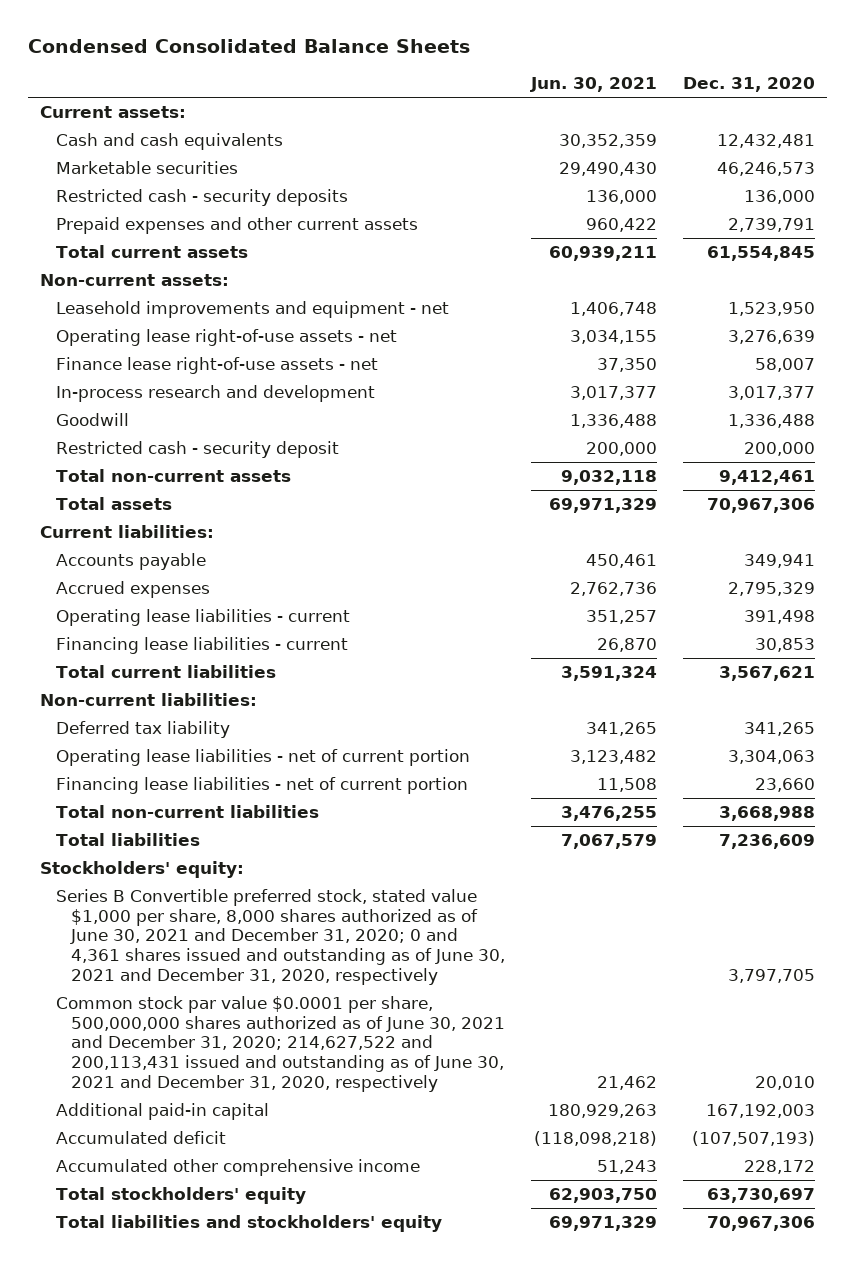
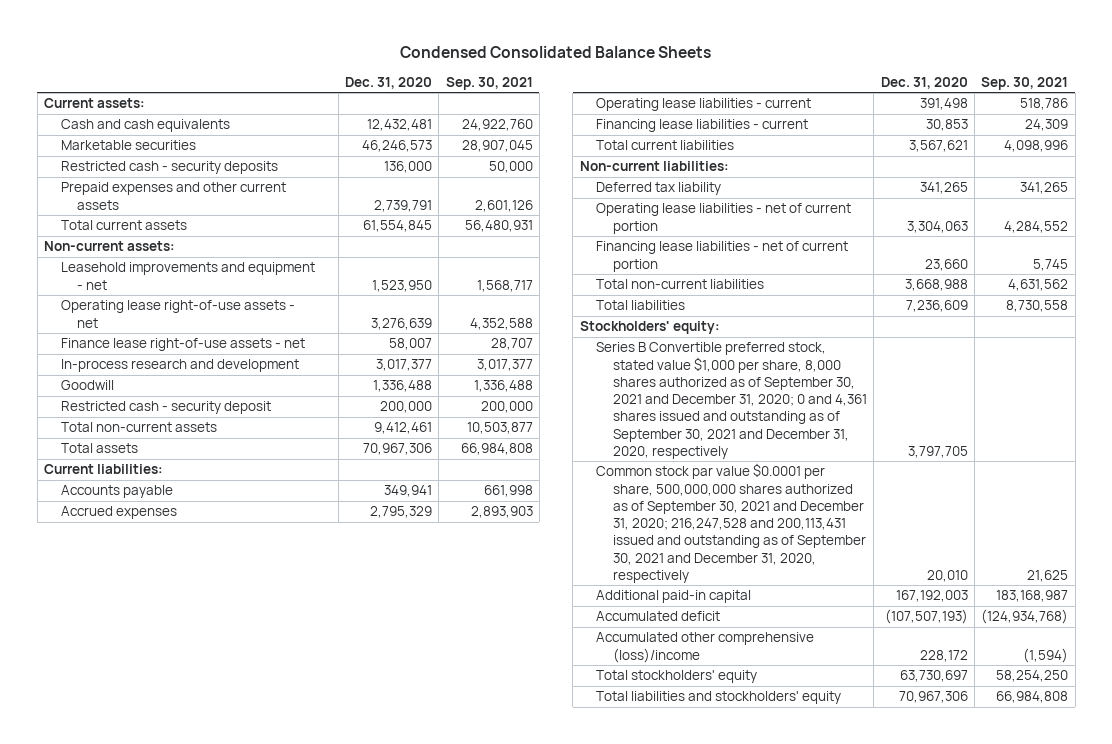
- | Jun. 30, 2021 | Dec. 31, 2020
+ | Dec. 31, 2020 | Sep. 30, 2021
- Series B Convertible preferred stock, stated value $1,000 per share, 8,000 shares authorized as of June 30, 2021 and December 31, 2020; 0 and 4,361 shares issued and outstanding as of June 30, 2021 and December 31, 2020, respectively | | 3,797,705
- Common stock par value $0.0001 per share, 500,000,000 shares authorized as of June 30, 2021 and December 31, 2020; 214,627,522 and 200,113,431 issued and outstanding as of June 30, 2021 and December 31, 2020, respectively | 21,462 | 20,010
+ Series B Convertible preferred stock, stated value $1,000 per share, 8,000 shares authorized as of September 30, 2021 and December 31, 2020; 0 and 4,361 shares issued and outstanding as of September 30, 2021 and December 31, 2020, respectively | 3,797,705 |
+ Common stock par value $0.0001 per share, 500,000,000 shares authorized as of September 30, 2021 and December 31, 2020; 216,247,528 and 200,113,431 issued and outstanding as of September 30, 2021 and December 31, 2020, respectively | 20,010 | 21,625
- Accumulated other comprehensive income | 51,243 | 228,172
+ Accumulated other comprehensive (loss)/income | 228,172 | (1,594)

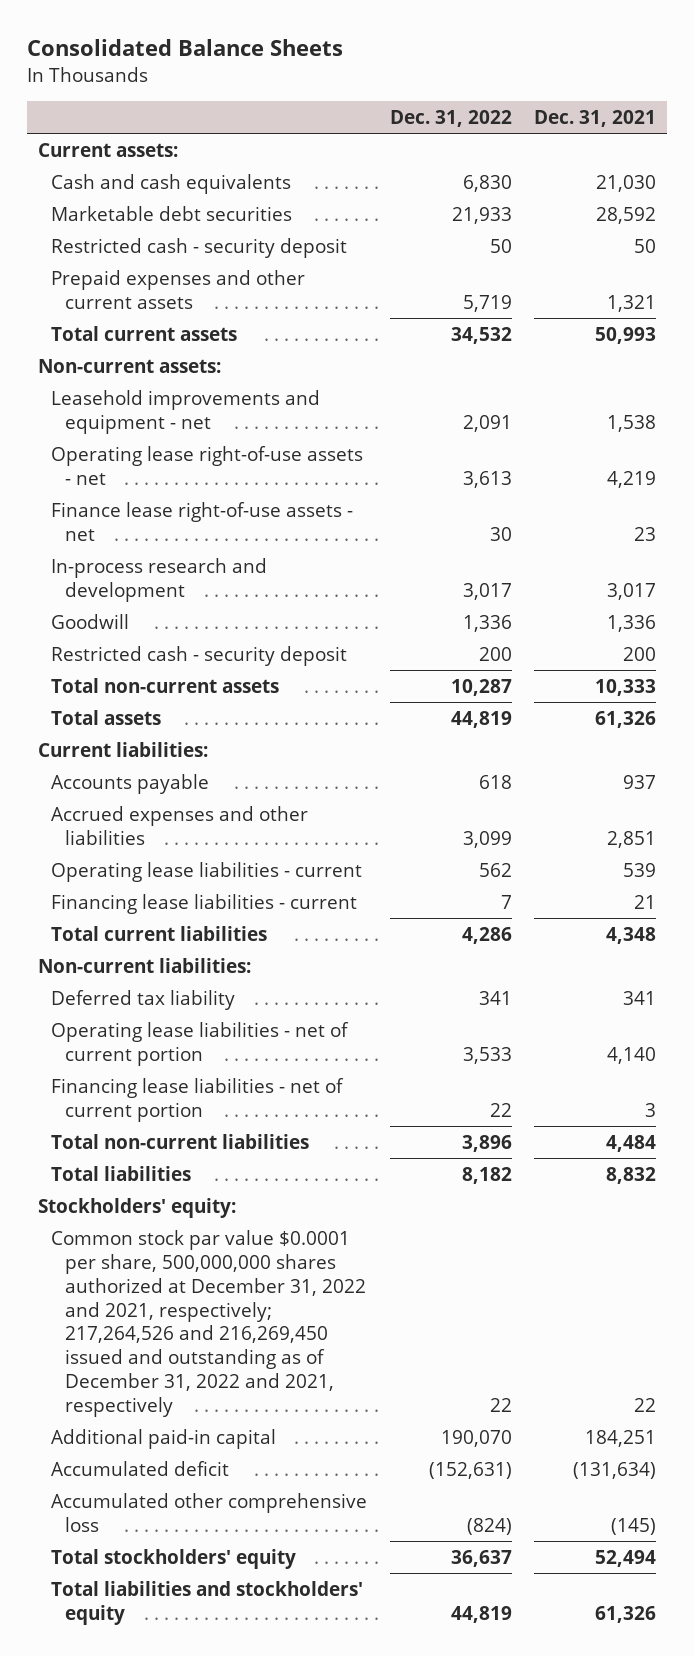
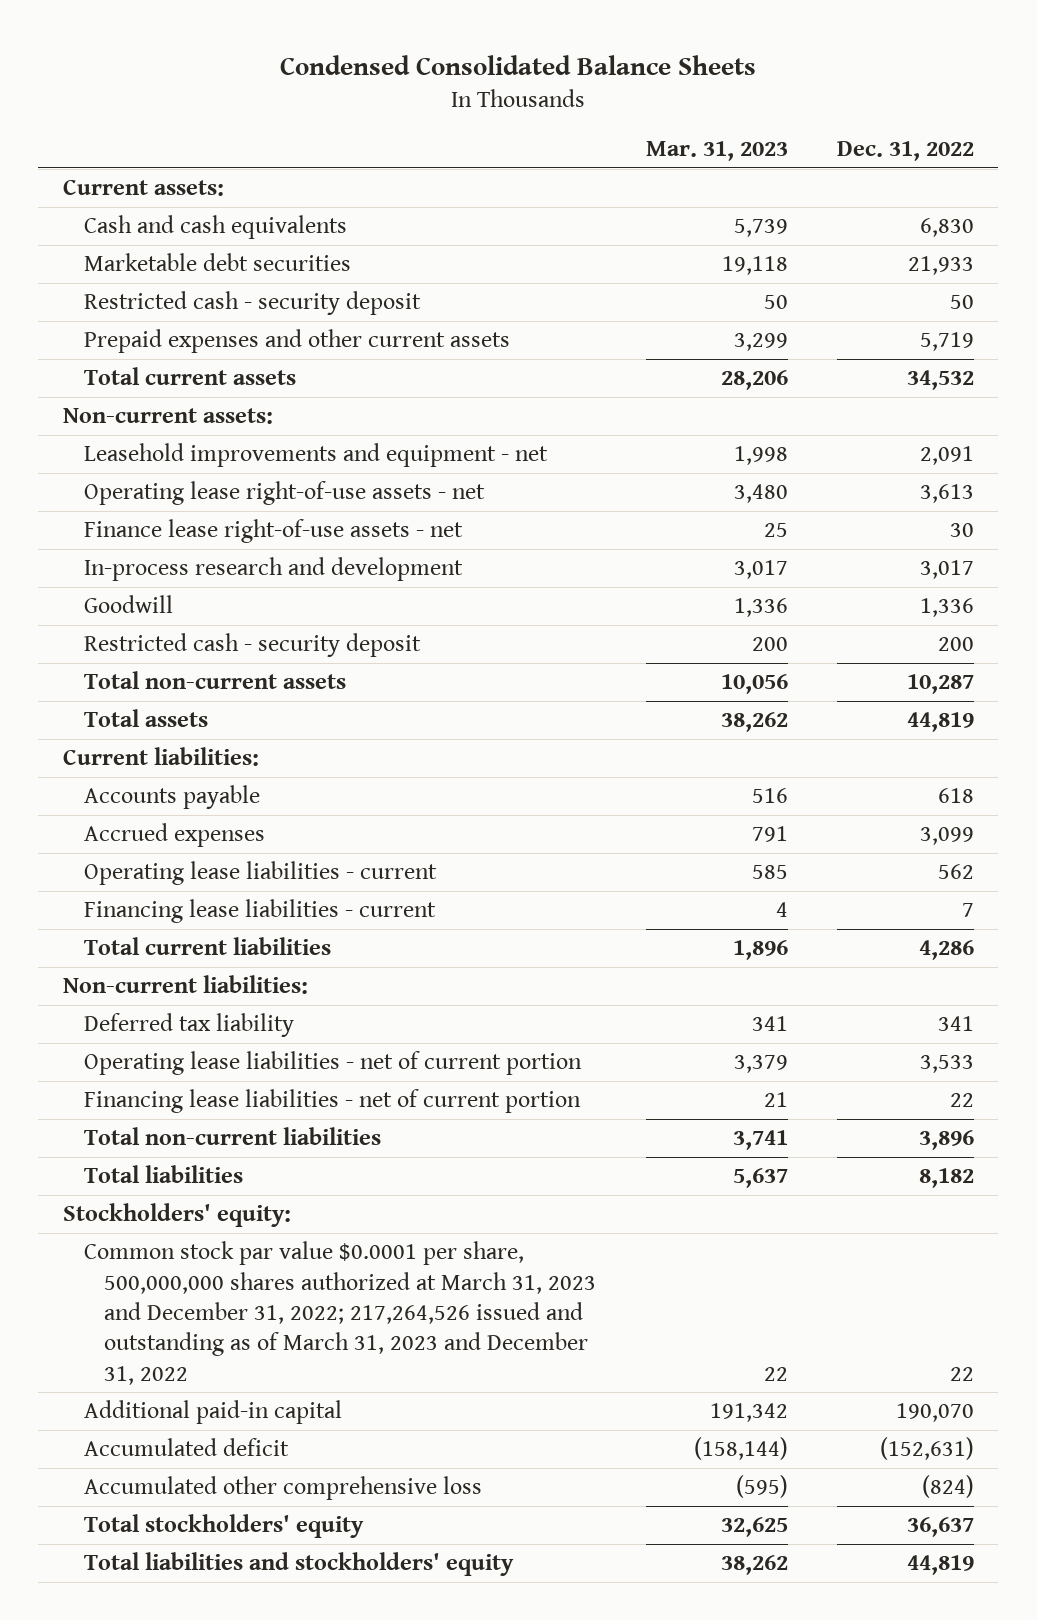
- Consolidated Balance Sheets
+ Condensed Consolidated Balance Sheets
- | Dec. 31, 2022 | Dec. 31, 2021
+ | Mar. 31, 2023 | Dec. 31, 2022
- Accrued expenses and other liabilities | 3,099 | 2,851
+ Accrued expenses | 791 | 3,099
- Common stock par value $0.0001 per share, 500,000,000 shares authorized at December 31, 2022 and 2021, respectively; 217,264,526 and 216,269,450 issued and outstanding as of December 31, 2022 and 2021, respectively | 22 | 22
+ Common stock par value $0.0001 per share, 500,000,000 shares authorized at March 31, 2023 and December 31, 2022; 217,264,526 issued and outstanding as of March 31, 2023 and December 31, 2022 | 22 | 22

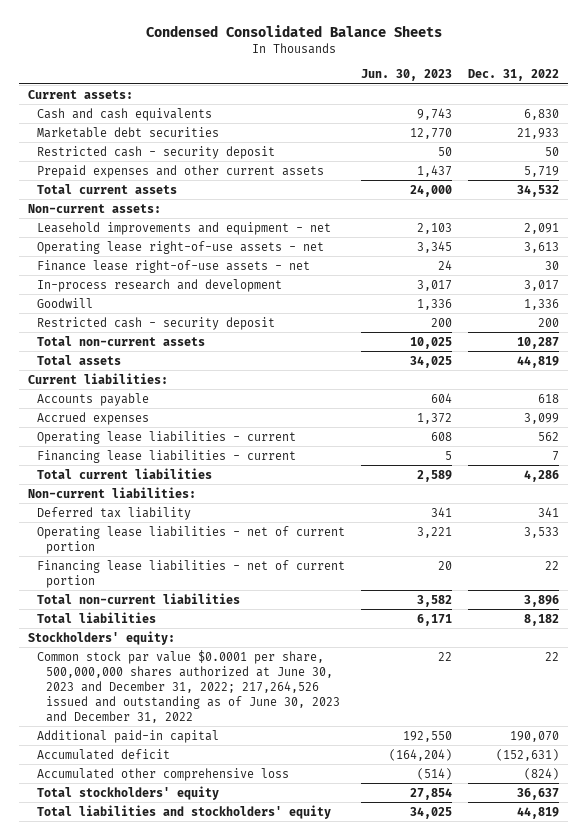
- | Mar. 31, 2023 | Dec. 31, 2022
+ | Jun. 30, 2023 | Dec. 31, 2022
- Common stock par value $0.0001 per share, 500,000,000 shares authorized at March 31, 2023 and December 31, 2022; 217,264,526 issued and outstanding as of March 31, 2023 and December 31, 2022 | 22 | 22
+ Common stock par value $0.0001 per share, 500,000,000 shares authorized at June 30, 2023 and December 31, 2022; 217,264,526 issued and outstanding as of June 30, 2023 and December 31, 2022 | 22 | 22

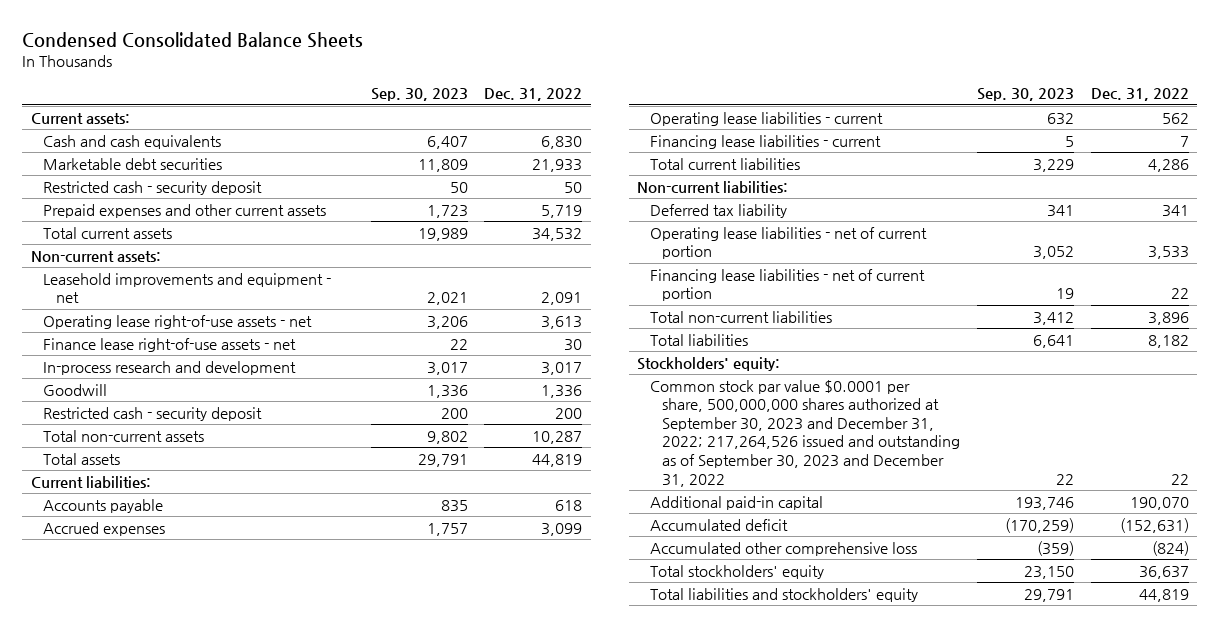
- | Jun. 30, 2023 | Dec. 31, 2022
+ | Sep. 30, 2023 | Dec. 31, 2022
- Common stock par value $0.0001 per share, 500,000,000 shares authorized at June 30, 2023 and December 31, 2022; 217,264,526 issued and outstanding as of June 30, 2023 and December 31, 2022 | 22 | 22
+ Common stock par value $0.0001 per share, 500,000,000 shares authorized at September 30, 2023 and December 31, 2022; 217,264,526 issued and outstanding as of September 30, 2023 and December 31, 2022 | 22 | 22

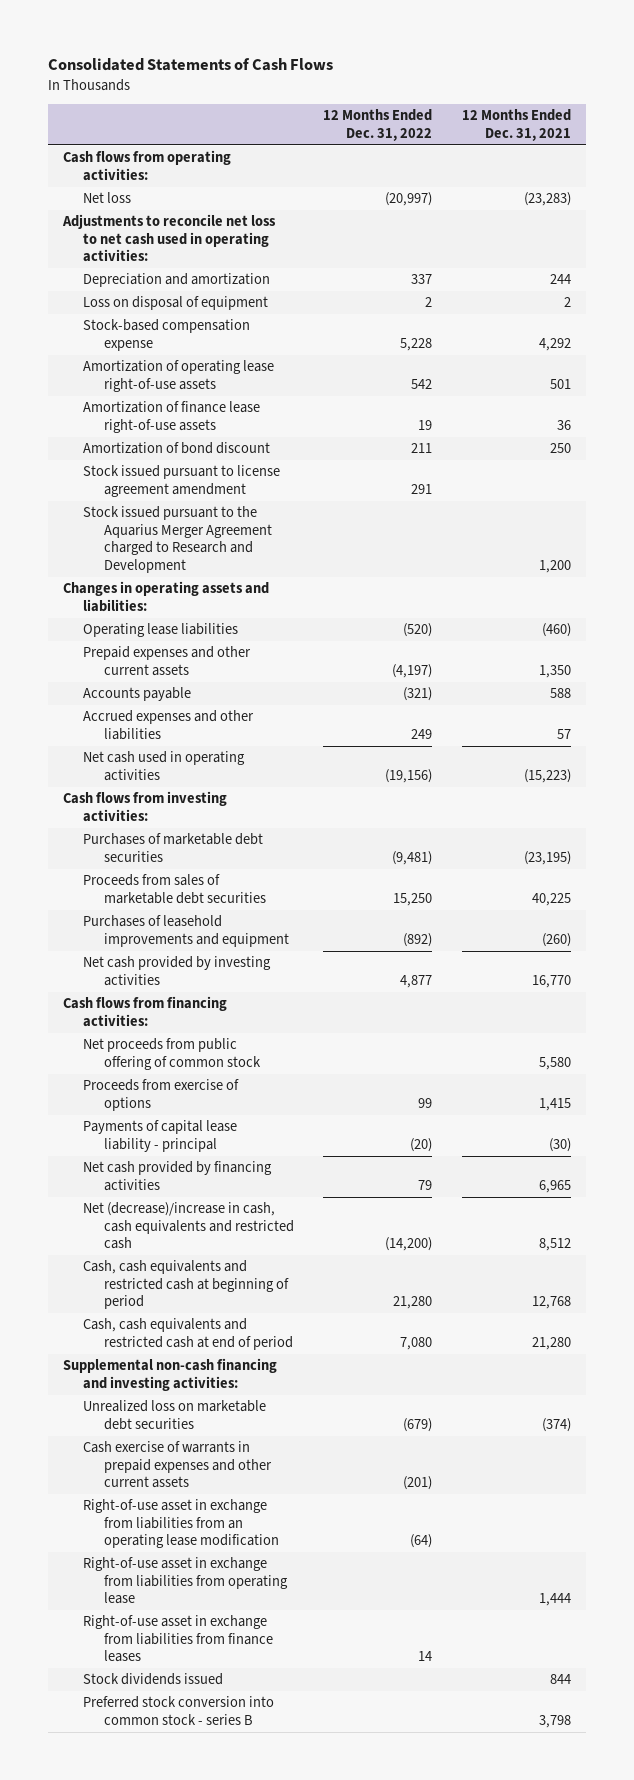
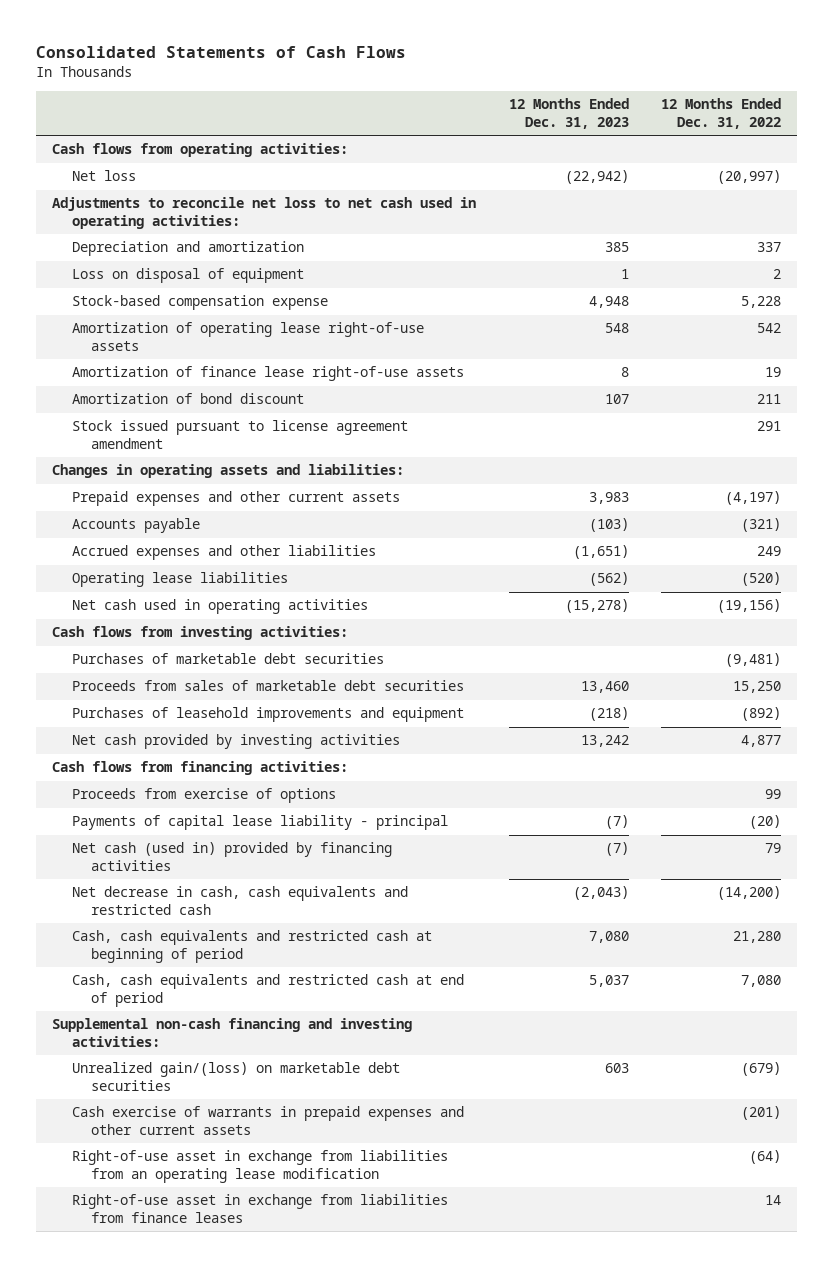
- | 12 Months Ended Dec. 31, 2022 | 12 Months Ended Dec. 31, 2021
+ | 12 Months Ended Dec. 31, 2023 | 12 Months Ended Dec. 31, 2022
- Stock issued pursuant to the Aquarius Merger Agreement charged to Research and Development | | 1,200
moved down: Operating lease liabilities | (562) | (520)
- Net proceeds from public offering of common stock | | 5,580
- Net cash provided by financing activities | 79 | 6,965
- Net (decrease)/increase in cash, cash equivalents and restricted cash | (14,200) | 8,512
+ Net cash (used in) provided by financing activities | (7) | 79
+ Net decrease in cash, cash equivalents and restricted cash | (2,043) | (14,200)
- Unrealized loss on marketable debt securities | (679) | (374)
+ Unrealized gain/(loss) on marketable debt securities | 603 | (679)
- Right-of-use asset in exchange from liabilities from operating lease | | 1,444
- Stock dividends issued | | 844
- Preferred stock conversion into common stock - series B | | 3,798

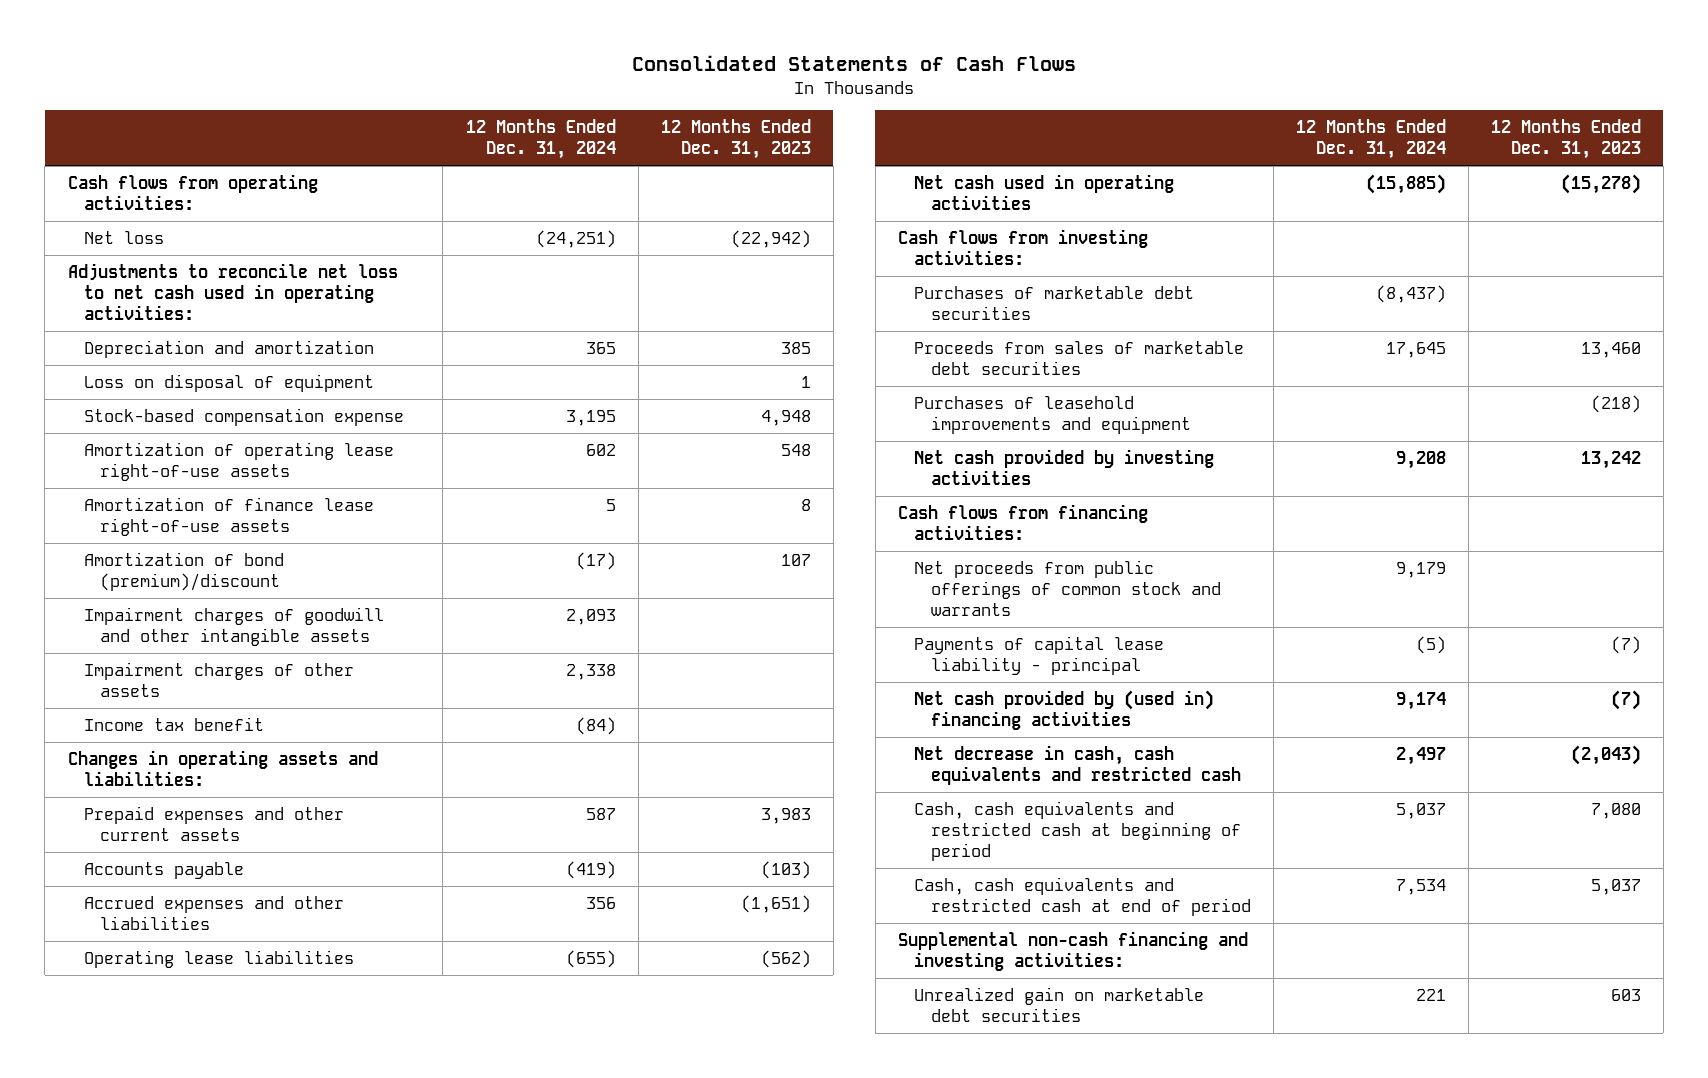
- | 12 Months Ended Dec. 31, 2023 | 12 Months Ended Dec. 31, 2022
+ | 12 Months Ended Dec. 31, 2024 | 12 Months Ended Dec. 31, 2023
- Amortization of bond discount | 107 | 211
- Stock issued pursuant to license agreement amendment | | 291
+ Amortization of bond (premium)/discount | (17) | 107
+ Impairment charges of goodwill and other intangible assets | 2,093 |
+ Impairment charges of other assets | 2,338 |
+ Income tax benefit | (84) |
- Proceeds from exercise of options | | 99
+ Net proceeds from public offerings of common stock and warrants | 9,179 |
- Net cash (used in) provided by financing activities | (7) | 79
+ Net cash provided by (used in) financing activities | 9,174 | (7)
- Unrealized gain/(loss) on marketable debt securities | 603 | (679)
- Cash exercise of warrants in prepaid expenses and other current assets | | (201)
- Right-of-use asset in exchange from liabilities from an operating lease modification | | (64)
- Right-of-use asset in exchange from liabilities from finance leases | | 14
+ Unrealized gain on marketable debt securities | 221 | 603

